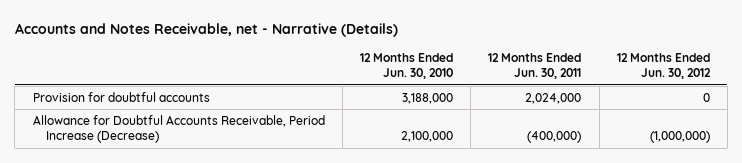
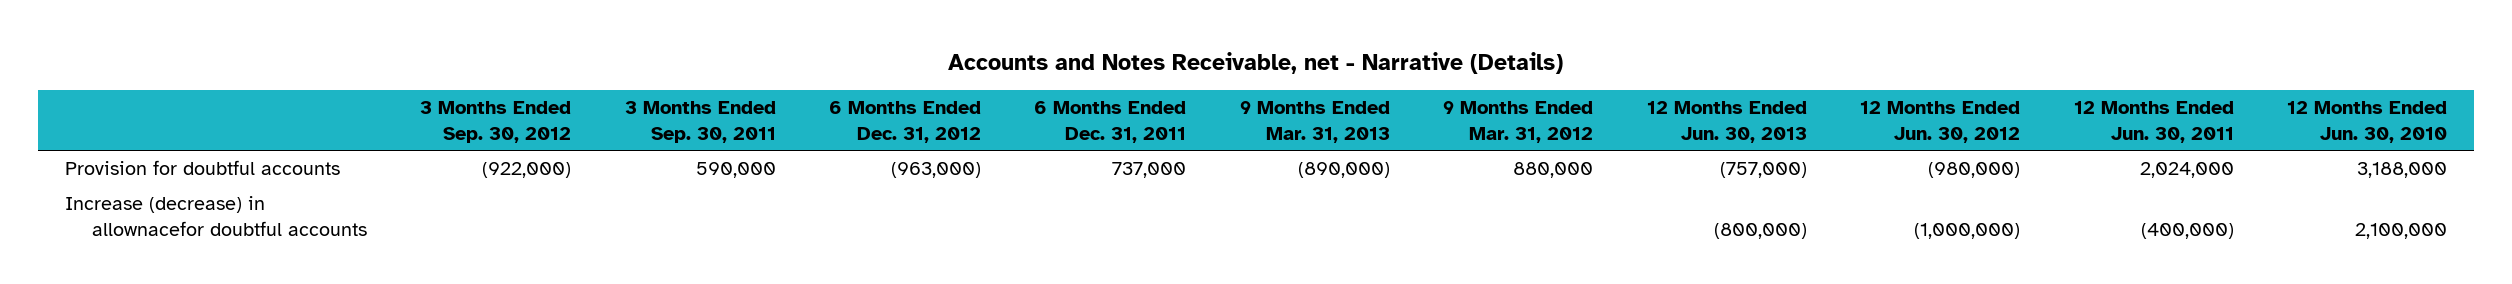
- | 12 Months Ended Jun. 30, 2010 | 12 Months Ended Jun. 30, 2011 | 12 Months Ended Jun. 30, 2012
+ | 3 Months Ended Sep. 30, 2012 | 3 Months Ended Sep. 30, 2011 | 6 Months Ended Dec. 31, 2012 | 6 Months Ended Dec. 31, 2011 | 9 Months Ended Mar. 31, 2013 | 9 Months Ended Mar. 31, 2012 | 12 Months Ended Jun. 30, 2013 | 12 Months Ended Jun. 30, 2012 | 12 Months Ended Jun. 30, 2011 | 12 Months Ended Jun. 30, 2010
- Provision for doubtful accounts | 3,188,000 | 2,024,000 | 0
- Allowance for Doubtful Accounts Receivable, Period Increase (Decrease) | 2,100,000 | (400,000) | (1,000,000)
+ Provision for doubtful accounts | (922,000) | 590,000 | (963,000) | 737,000 | (890,000) | 880,000 | (757,000) | (980,000) | 2,024,000 | 3,188,000
+ Increase (decrease) in allownacefor doubtful accounts | | | | | | | (800,000) | (1,000,000) | (400,000) | 2,100,000

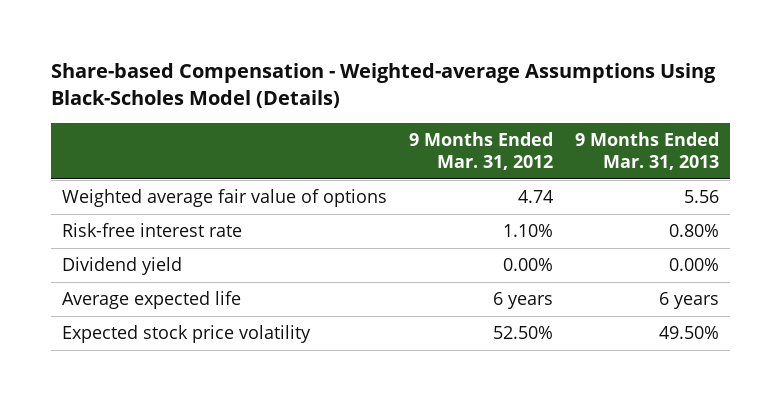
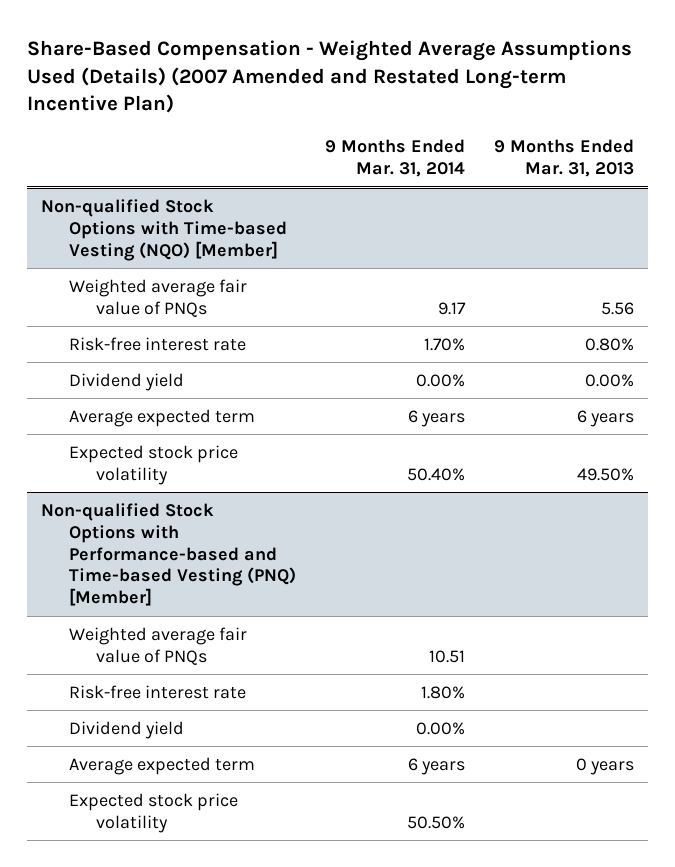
- Share-based Compensation - Weighted-average Assumptions Using Black-Scholes Model (Details)
+ Share-Based Compensation - Weighted Average Assumptions Used (Details) (2007 Amended and Restated Long-term Incentive Plan)
- | 9 Months Ended Mar. 31, 2012 | 9 Months Ended Mar. 31, 2013
+ | 9 Months Ended Mar. 31, 2014 | 9 Months Ended Mar. 31, 2013
- Weighted average fair value of options | 4.74 | 5.56
+ Non-qualified Stock Options with Time-based Vesting (NQO) [Member]
+ Weighted average fair value of PNQs | 9.17 | 5.56
- Average expected life | 6 years | 6 years
+ Average expected term | 6 years | 6 years
+ Non-qualified Stock Options with Performance-based and Time-based Vesting (PNQ) [Member]
+ Weighted average fair value of PNQs | 10.51 |
+ Risk-free interest rate | 1.80% |
+ Dividend yield | 0.00% |
+ Average expected term | 6 years | 0 years
+ Expected stock price volatility | 50.50% |

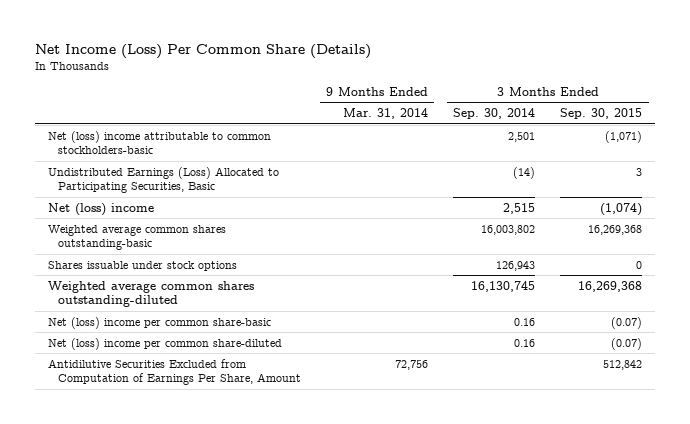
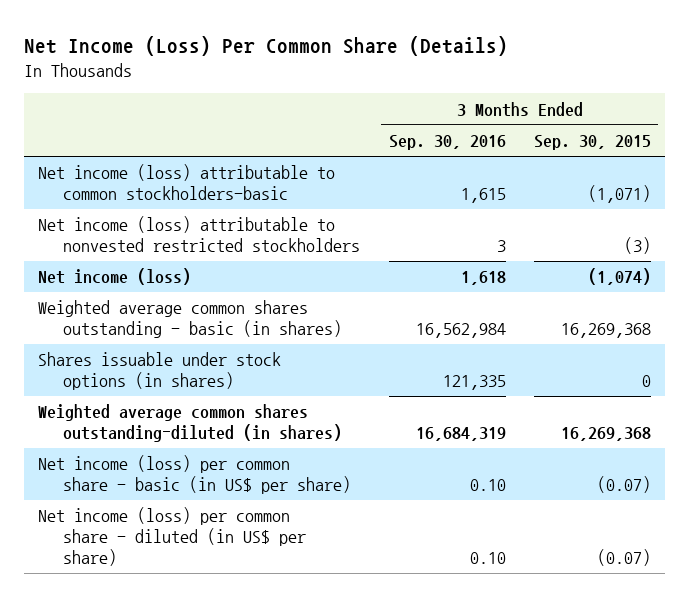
- | 9 Months Ended Mar. 31, 2014 | 3 Months Ended Sep. 30, 2014 | 3 Months Ended Sep. 30, 2015
+ | 3 Months Ended Sep. 30, 2016 | 3 Months Ended Sep. 30, 2015
- Net (loss) income attributable to common stockholders-basic | | 2,501 | (1,071)
- Undistributed Earnings (Loss) Allocated to Participating Securities, Basic | | (14) | 3
- Net (loss) income | | 2,515 | (1,074)
- Weighted average common shares outstanding-basic | | 16,003,802 | 16,269,368
- Shares issuable under stock options | | 126,943 | 0
- Weighted average common shares outstanding-diluted | | 16,130,745 | 16,269,368
- Net (loss) income per common share-basic | | 0.16 | (0.07)
- Net (loss) income per common share-diluted | | 0.16 | (0.07)
- Antidilutive Securities Excluded from Computation of Earnings Per Share, Amount | 72,756 | | 512,842
+ Net income (loss) attributable to common stockholders-basic | 1,615 | (1,071)
+ Net income (loss) attributable to nonvested restricted stockholders | 3 | (3)
+ Net income (loss) | 1,618 | (1,074)
+ Weighted average common shares outstanding - basic (in shares) | 16,562,984 | 16,269,368
+ Shares issuable under stock options (in shares) | 121,335 | 0
+ Weighted average common shares outstanding-diluted (in shares) | 16,684,319 | 16,269,368
+ Net income (loss) per common share - basic (in US$ per share) | 0.10 | (0.07)
+ Net income (loss) per common share - diluted (in US$ per share) | 0.10 | (0.07)

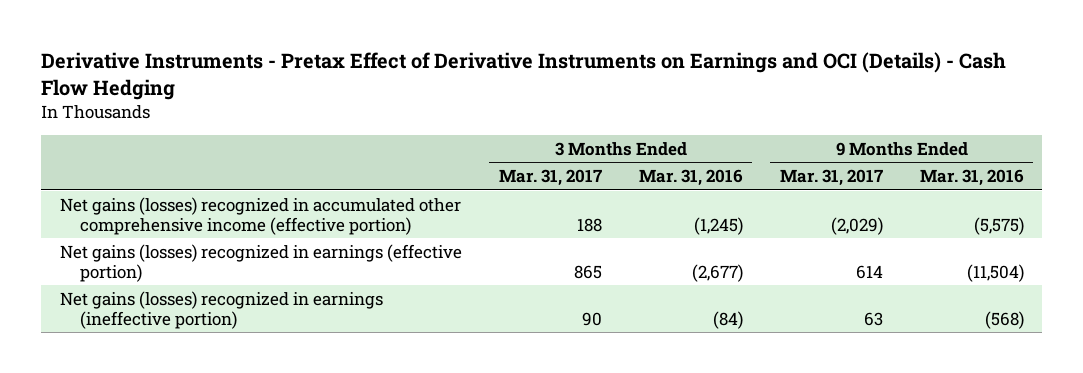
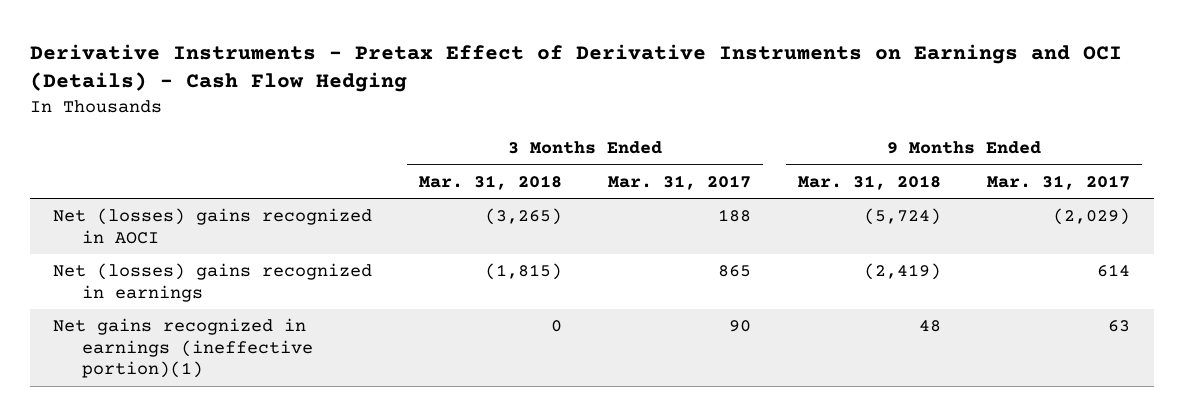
- | 3 Months Ended Mar. 31, 2017 | 3 Months Ended Mar. 31, 2016 | 9 Months Ended Mar. 31, 2017 | 9 Months Ended Mar. 31, 2016
+ | 3 Months Ended Mar. 31, 2018 | 3 Months Ended Mar. 31, 2017 | 9 Months Ended Mar. 31, 2018 | 9 Months Ended Mar. 31, 2017
- Net gains (losses) recognized in accumulated other comprehensive income (effective portion) | 188 | (1,245) | (2,029) | (5,575)
- Net gains (losses) recognized in earnings (effective portion) | 865 | (2,677) | 614 | (11,504)
- Net gains (losses) recognized in earnings (ineffective portion) | 90 | (84) | 63 | (568)
+ Net (losses) gains recognized in AOCI | (3,265) | 188 | (5,724) | (2,029)
+ Net (losses) gains recognized in earnings | (1,815) | 865 | (2,419) | 614
+ Net gains recognized in earnings (ineffective portion)(1) | 0 | 90 | 48 | 63

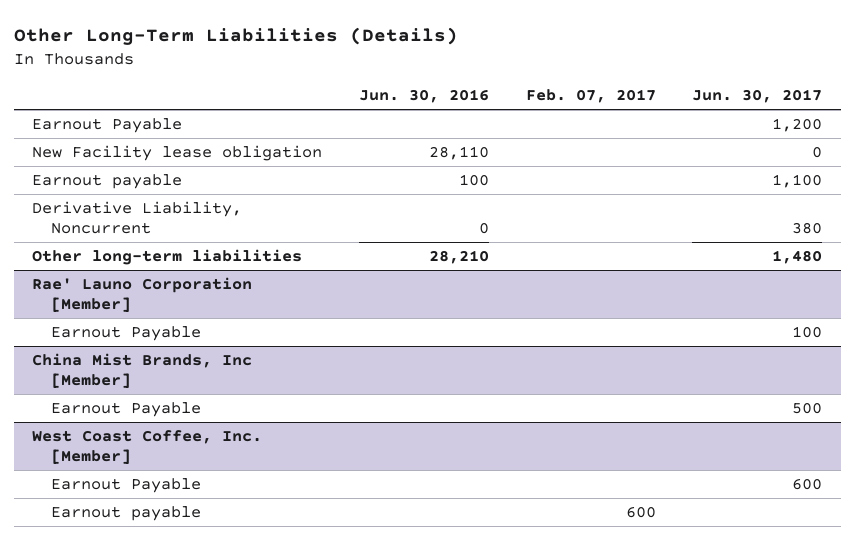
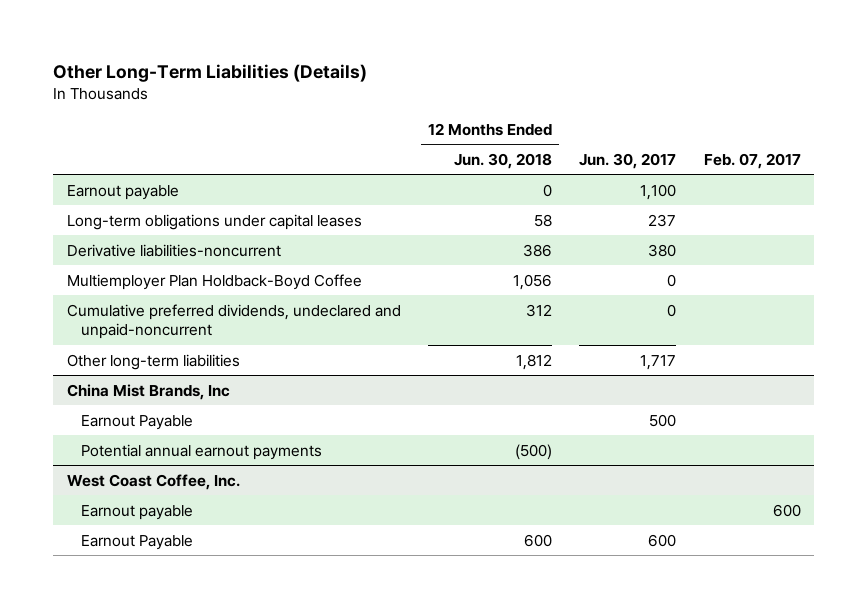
- | Jun. 30, 2016 | Feb. 07, 2017 | Jun. 30, 2017
+ | 12 Months Ended Jun. 30, 2018 | Jun. 30, 2017 | Feb. 07, 2017
- Earnout Payable | | | 1,200
- New Facility lease obligation | 28,110 | | 0
- Derivative Liability, Noncurrent | 0 | | 380
- Other long-term liabilities | 28,210 | | 1,480
- Rae' Launo Corporation [Member]
- Earnout Payable | | | 100
- China Mist Brands, Inc [Member]
+ Long-term obligations under capital leases | 58 | 237 |
+ Derivative liabilities-noncurrent | 386 | 380 |
+ Multiemployer Plan Holdback-Boyd Coffee | 1,056 | 0 |
+ Cumulative preferred dividends, undeclared and unpaid-noncurrent | 312 | 0 |
+ Other long-term liabilities | 1,812 | 1,717 |
+ China Mist Brands, Inc
- West Coast Coffee, Inc. [Member]
- Earnout Payable | | | 600
+ Potential annual earnout payments | (500) | |
+ West Coast Coffee, Inc.
+ Earnout Payable | 600 | 600 |

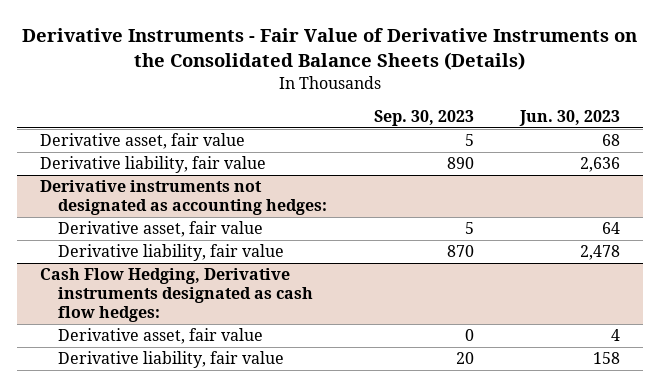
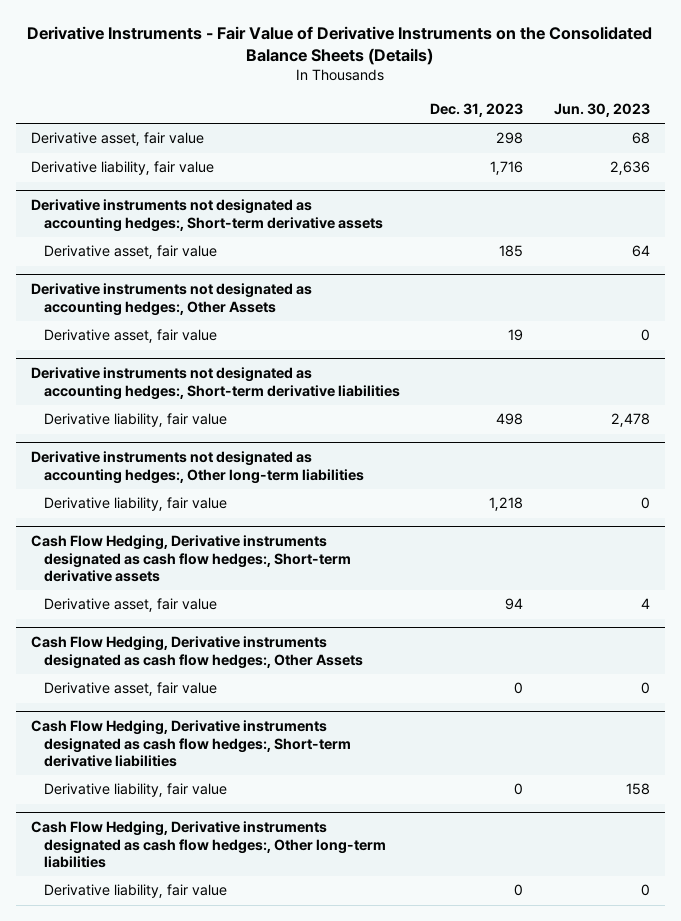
- | Sep. 30, 2023 | Jun. 30, 2023
+ | Dec. 31, 2023 | Jun. 30, 2023
- Derivative instruments not designated as accounting hedges:
+ Derivative instruments not designated as accounting hedges:, Short-term derivative assets
+ Derivative instruments not designated as accounting hedges:, Other Assets
+ Derivative asset, fair value | 19 | 0
+ Derivative instruments not designated as accounting hedges:, Short-term derivative liabilities
- Cash Flow Hedging, Derivative instruments designated as cash flow hedges:
+ Derivative instruments not designated as accounting hedges:, Other long-term liabilities
+ Derivative liability, fair value | 1,218 | 0
+ Cash Flow Hedging, Derivative instruments designated as cash flow hedges:, Short-term derivative assets
+ Cash Flow Hedging, Derivative instruments designated as cash flow hedges:, Other Assets
+ Derivative asset, fair value | 0 | 0
+ Cash Flow Hedging, Derivative instruments designated as cash flow hedges:, Short-term derivative liabilities
+ Cash Flow Hedging, Derivative instruments designated as cash flow hedges:, Other long-term liabilities
+ Derivative liability, fair value | 0 | 0

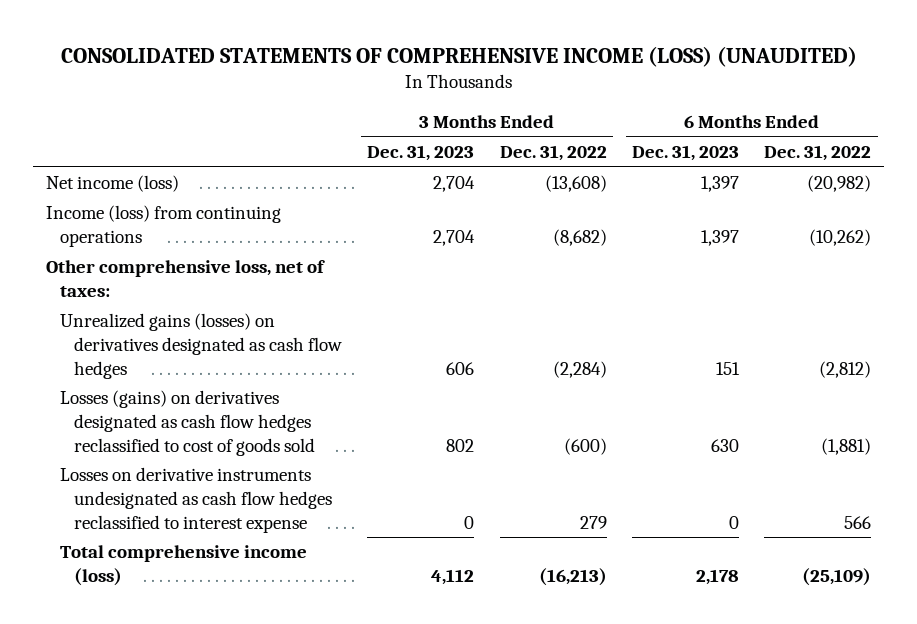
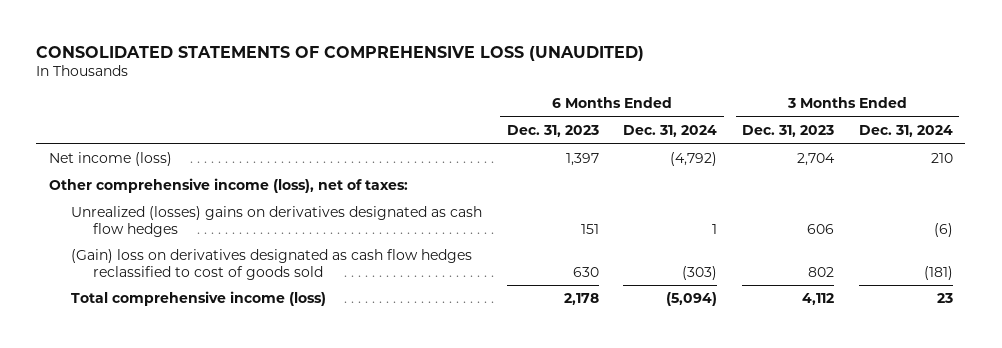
- CONSOLIDATED STATEMENTS OF COMPREHENSIVE INCOME (LOSS) (UNAUDITED)
+ CONSOLIDATED STATEMENTS OF COMPREHENSIVE LOSS (UNAUDITED)
- | 3 Months Ended Dec. 31, 2023 | 3 Months Ended Dec. 31, 2022 | 6 Months Ended Dec. 31, 2023 | 6 Months Ended Dec. 31, 2022
+ | 6 Months Ended Dec. 31, 2023 | 6 Months Ended Dec. 31, 2024 | 3 Months Ended Dec. 31, 2023 | 3 Months Ended Dec. 31, 2024
- Income (loss) from continuing operations | 2,704 | (8,682) | 1,397 | (10,262)
- Other comprehensive loss, net of taxes:
- Unrealized gains (losses) on derivatives designated as cash flow hedges | 606 | (2,284) | 151 | (2,812)
- Losses (gains) on derivatives designated as cash flow hedges reclassified to cost of goods sold | 802 | (600) | 630 | (1,881)
- Losses on derivative instruments undesignated as cash flow hedges reclassified to interest expense | 0 | 279 | 0 | 566
+ Other comprehensive income (loss), net of taxes:
+ Unrealized (losses) gains on derivatives designated as cash flow hedges | 151 | 1 | 606 | (6)
+ (Gain) loss on derivatives designated as cash flow hedges reclassified to cost of goods sold | 630 | (303) | 802 | (181)

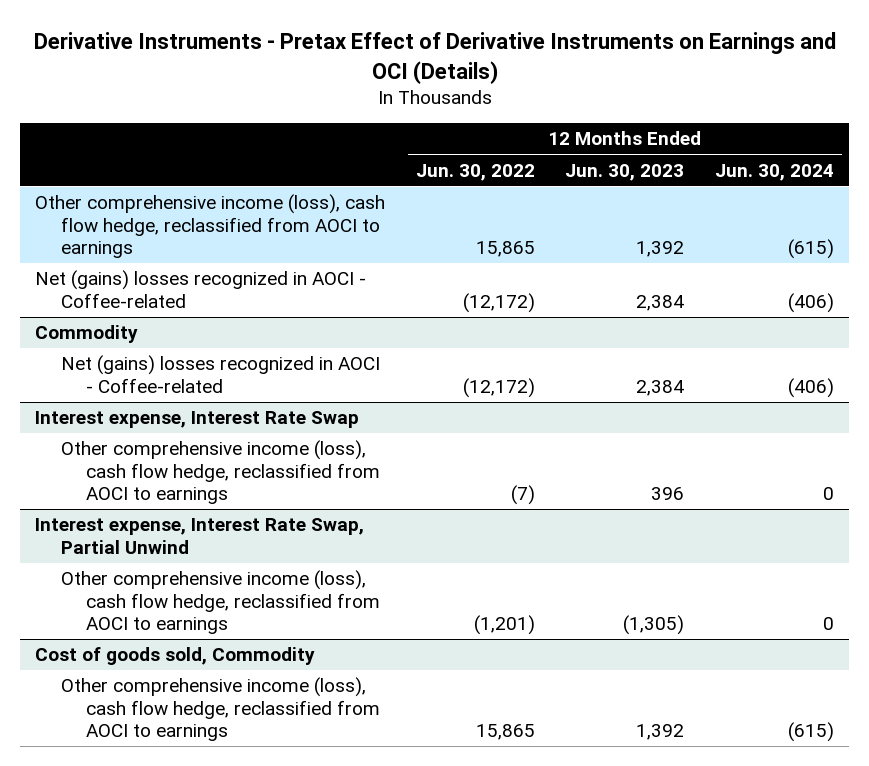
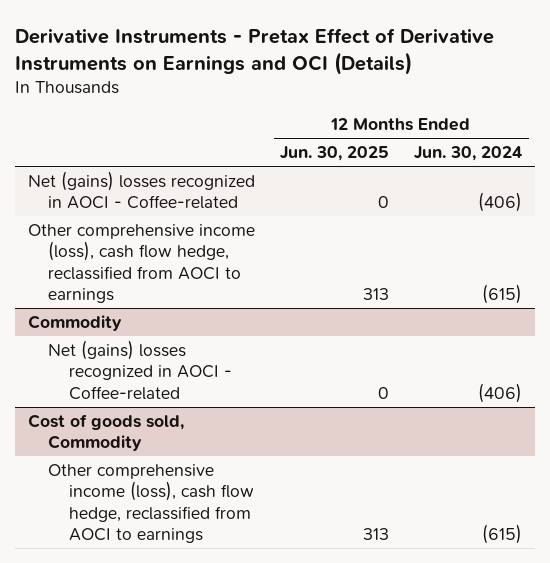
- | 12 Months Ended Jun. 30, 2022 | 12 Months Ended Jun. 30, 2023 | 12 Months Ended Jun. 30, 2024
+ | 12 Months Ended Jun. 30, 2025 | 12 Months Ended Jun. 30, 2024
moved down: Other comprehensive income (loss), cash flow hedge, reclassified from AOCI to earnings | 313 | (615)
- Interest expense, Interest Rate Swap
- Other comprehensive income (loss), cash flow hedge, reclassified from AOCI to earnings | (7) | 396 | 0
- Interest expense, Interest Rate Swap, Partial Unwind
- Other comprehensive income (loss), cash flow hedge, reclassified from AOCI to earnings | (1,201) | (1,305) | 0

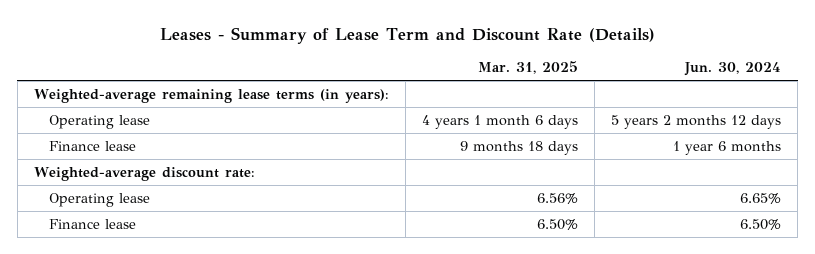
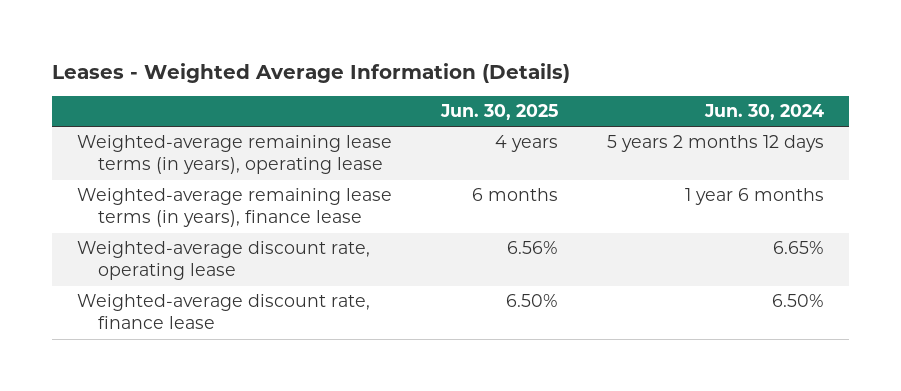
- Leases - Summary of Lease Term and Discount Rate (Details)
+ Leases - Weighted Average Information (Details)
- | Mar. 31, 2025 | Jun. 30, 2024
+ | Jun. 30, 2025 | Jun. 30, 2024
- Weighted-average remaining lease terms (in years):
- Operating lease | 4 years 1 month 6 days | 5 years 2 months 12 days
- Finance lease | 9 months 18 days | 1 year 6 months
- Weighted-average discount rate:
- Operating lease | 6.56% | 6.65%
- Finance lease | 6.50% | 6.50%
+ Weighted-average remaining lease terms (in years), operating lease | 4 years | 5 years 2 months 12 days
+ Weighted-average remaining lease terms (in years), finance lease | 6 months | 1 year 6 months
+ Weighted-average discount rate, operating lease | 6.56% | 6.65%
+ Weighted-average discount rate, finance lease | 6.50% | 6.50%

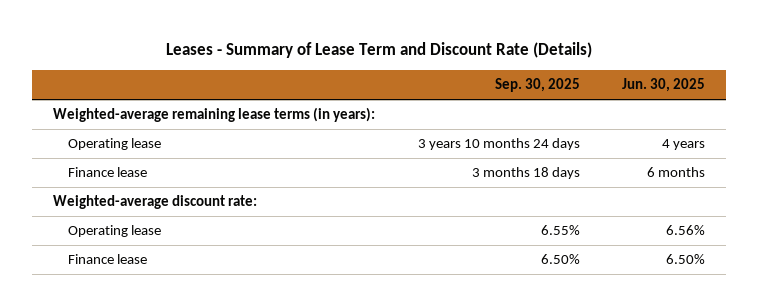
- Leases - Weighted Average Information (Details)
+ Leases - Summary of Lease Term and Discount Rate (Details)
- | Jun. 30, 2025 | Jun. 30, 2024
+ | Sep. 30, 2025 | Jun. 30, 2025
- Weighted-average remaining lease terms (in years), operating lease | 4 years | 5 years 2 months 12 days
- Weighted-average remaining lease terms (in years), finance lease | 6 months | 1 year 6 months
- Weighted-average discount rate, operating lease | 6.56% | 6.65%
- Weighted-average discount rate, finance lease | 6.50% | 6.50%
+ Weighted-average remaining lease terms (in years):
+ Operating lease | 3 years 10 months 24 days | 4 years
+ Finance lease | 3 months 18 days | 6 months
+ Weighted-average discount rate:
+ Operating lease | 6.55% | 6.56%
+ Finance lease | 6.50% | 6.50%

